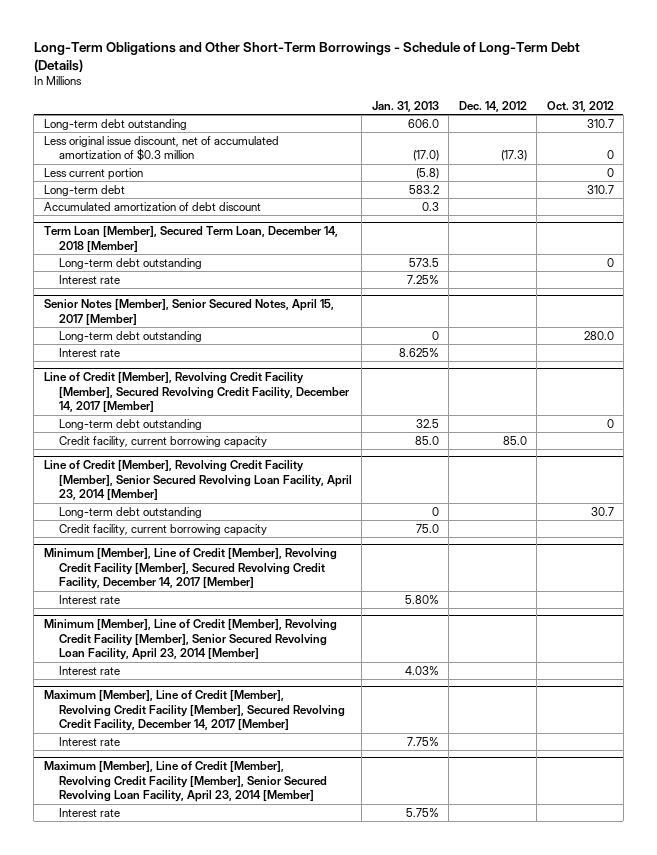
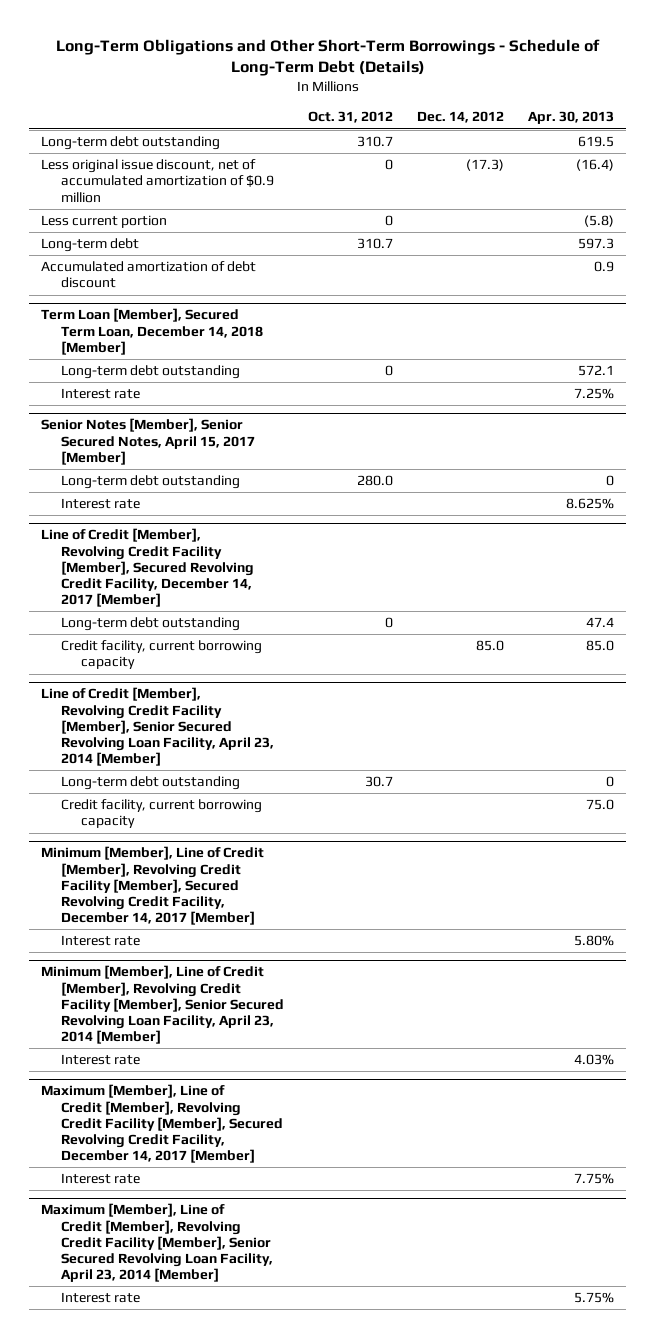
- | Jan. 31, 2013 | Dec. 14, 2012 | Oct. 31, 2012
+ | Oct. 31, 2012 | Dec. 14, 2012 | Apr. 30, 2013
- Less original issue discount, net of accumulated amortization of $0.3 million | (17.0) | (17.3) | 0
+ Less original issue discount, net of accumulated amortization of $0.9 million | 0 | (17.3) | (16.4)

